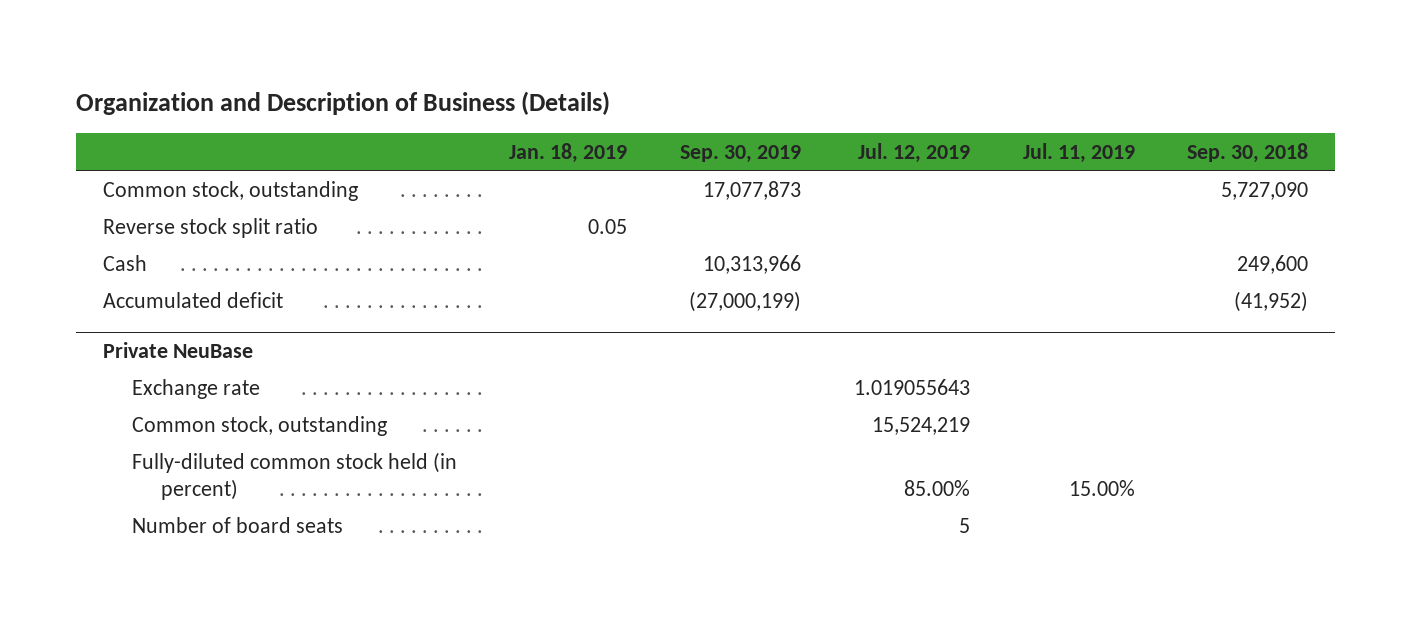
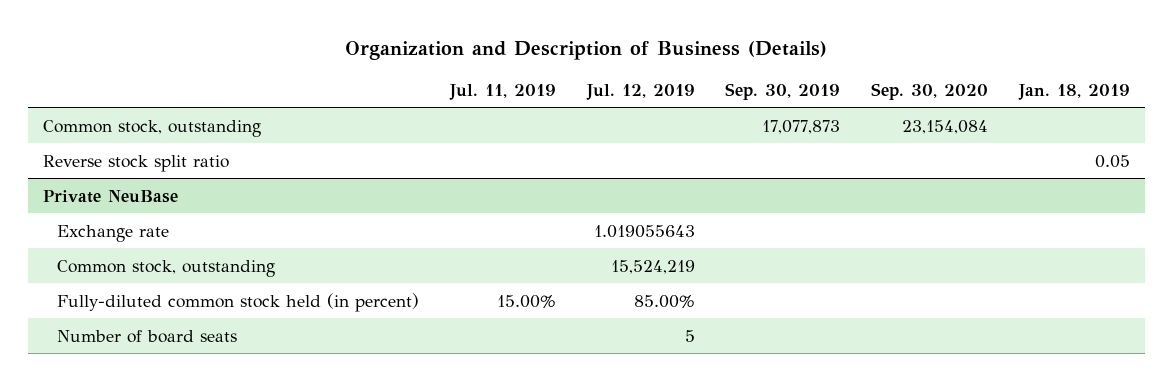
- | Jan. 18, 2019 | Sep. 30, 2019 | Jul. 12, 2019 | Jul. 11, 2019 | Sep. 30, 2018
+ | Jul. 11, 2019 | Jul. 12, 2019 | Sep. 30, 2019 | Sep. 30, 2020 | Jan. 18, 2019
- Cash | | 10,313,966 | | | 249,600
- Accumulated deficit | | (27,000,199) | | | (41,952)

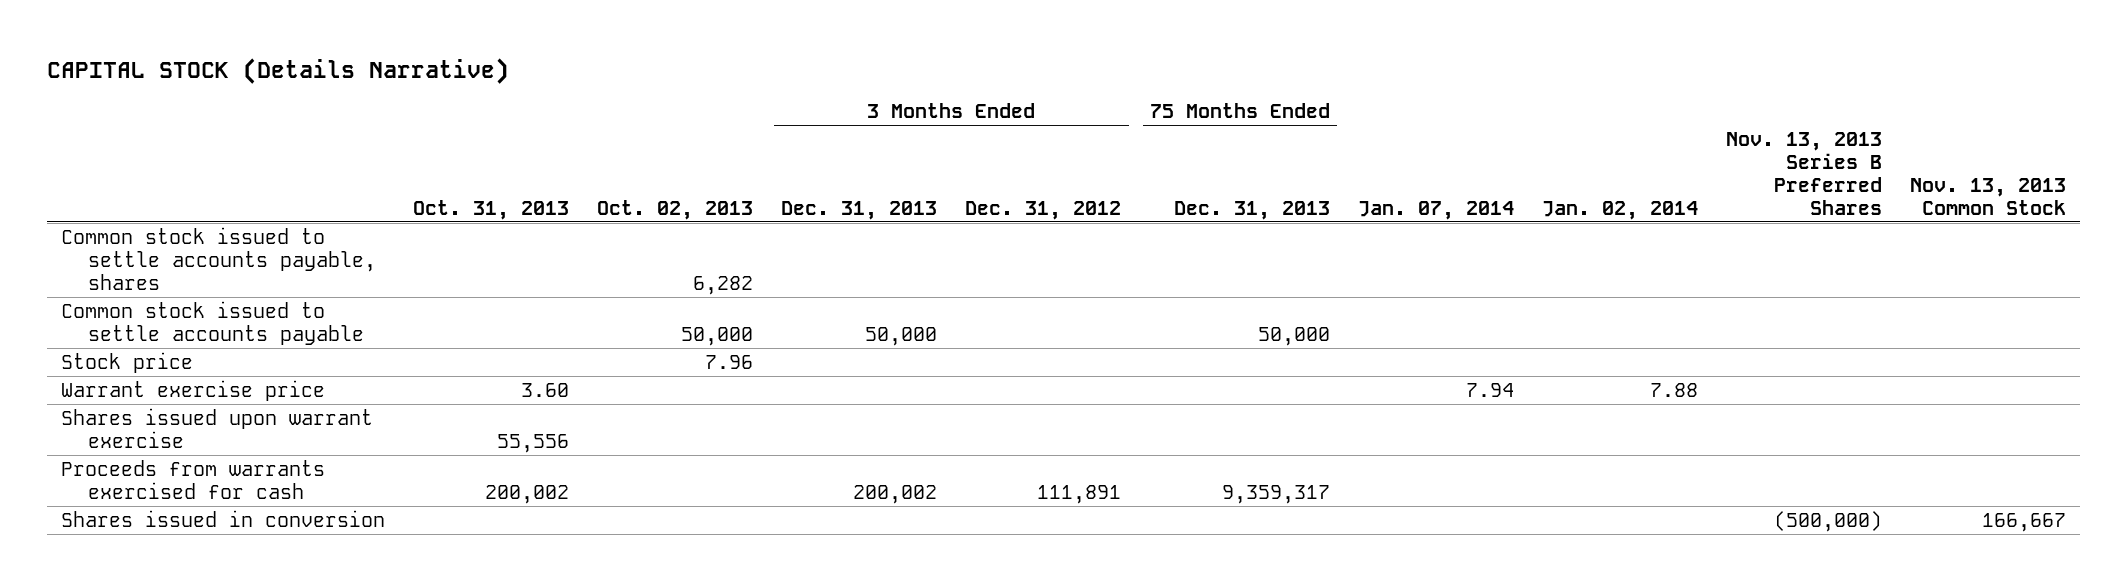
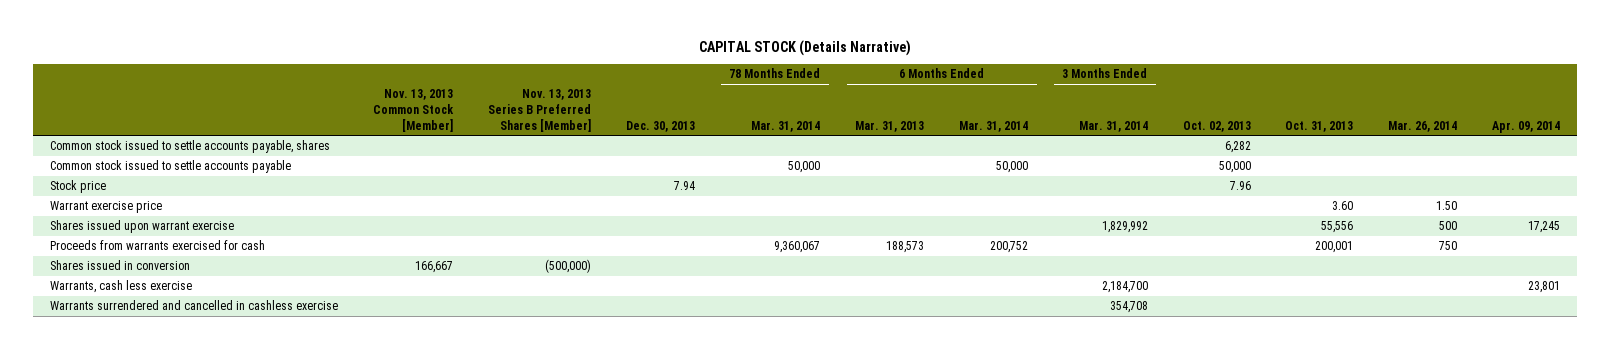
- | Oct. 31, 2013 | Oct. 02, 2013 | 3 Months Ended Dec. 31, 2013 | 3 Months Ended Dec. 31, 2012 | 75 Months Ended Dec. 31, 2013 | Jan. 07, 2014 | Jan. 02, 2014 | Nov. 13, 2013 Series B Preferred Shares | Nov. 13, 2013 Common Stock
+ | Nov. 13, 2013 Common Stock [Member] | Nov. 13, 2013 Series B Preferred Shares [Member] | Dec. 30, 2013 | 78 Months Ended Mar. 31, 2014 | 6 Months Ended Mar. 31, 2013 | 6 Months Ended Mar. 31, 2014 | 3 Months Ended Mar. 31, 2014 | Oct. 02, 2013 | Oct. 31, 2013 | Mar. 26, 2014 | Apr. 09, 2014
- Proceeds from warrants exercised for cash | 200,002 | | 200,002 | 111,891 | 9,359,317 | | | |
+ Proceeds from warrants exercised for cash | | | | 9,360,067 | 188,573 | 200,752 | | | 200,001 | 750 |
+ Warrants, cash less exercise | | | | | | | 2,184,700 | | | | 23,801
+ Warrants surrendered and cancelled in cashless exercise | | | | | | | 354,708 | | | |

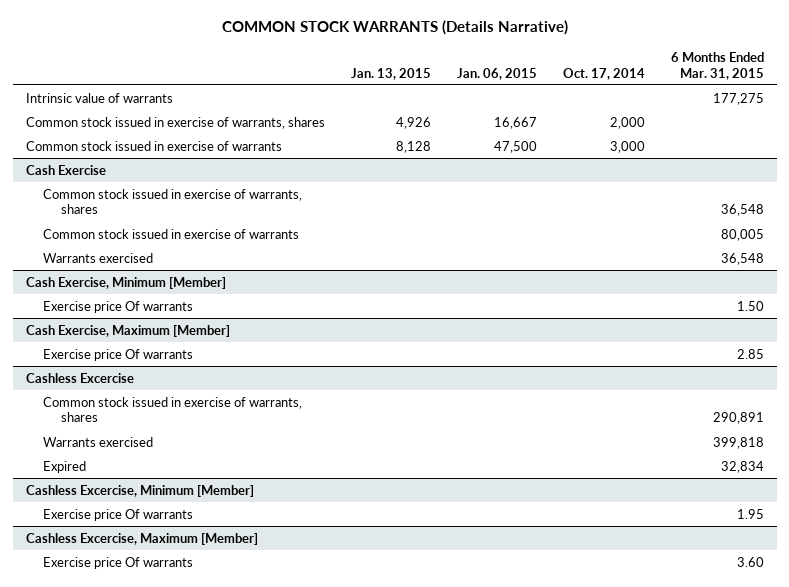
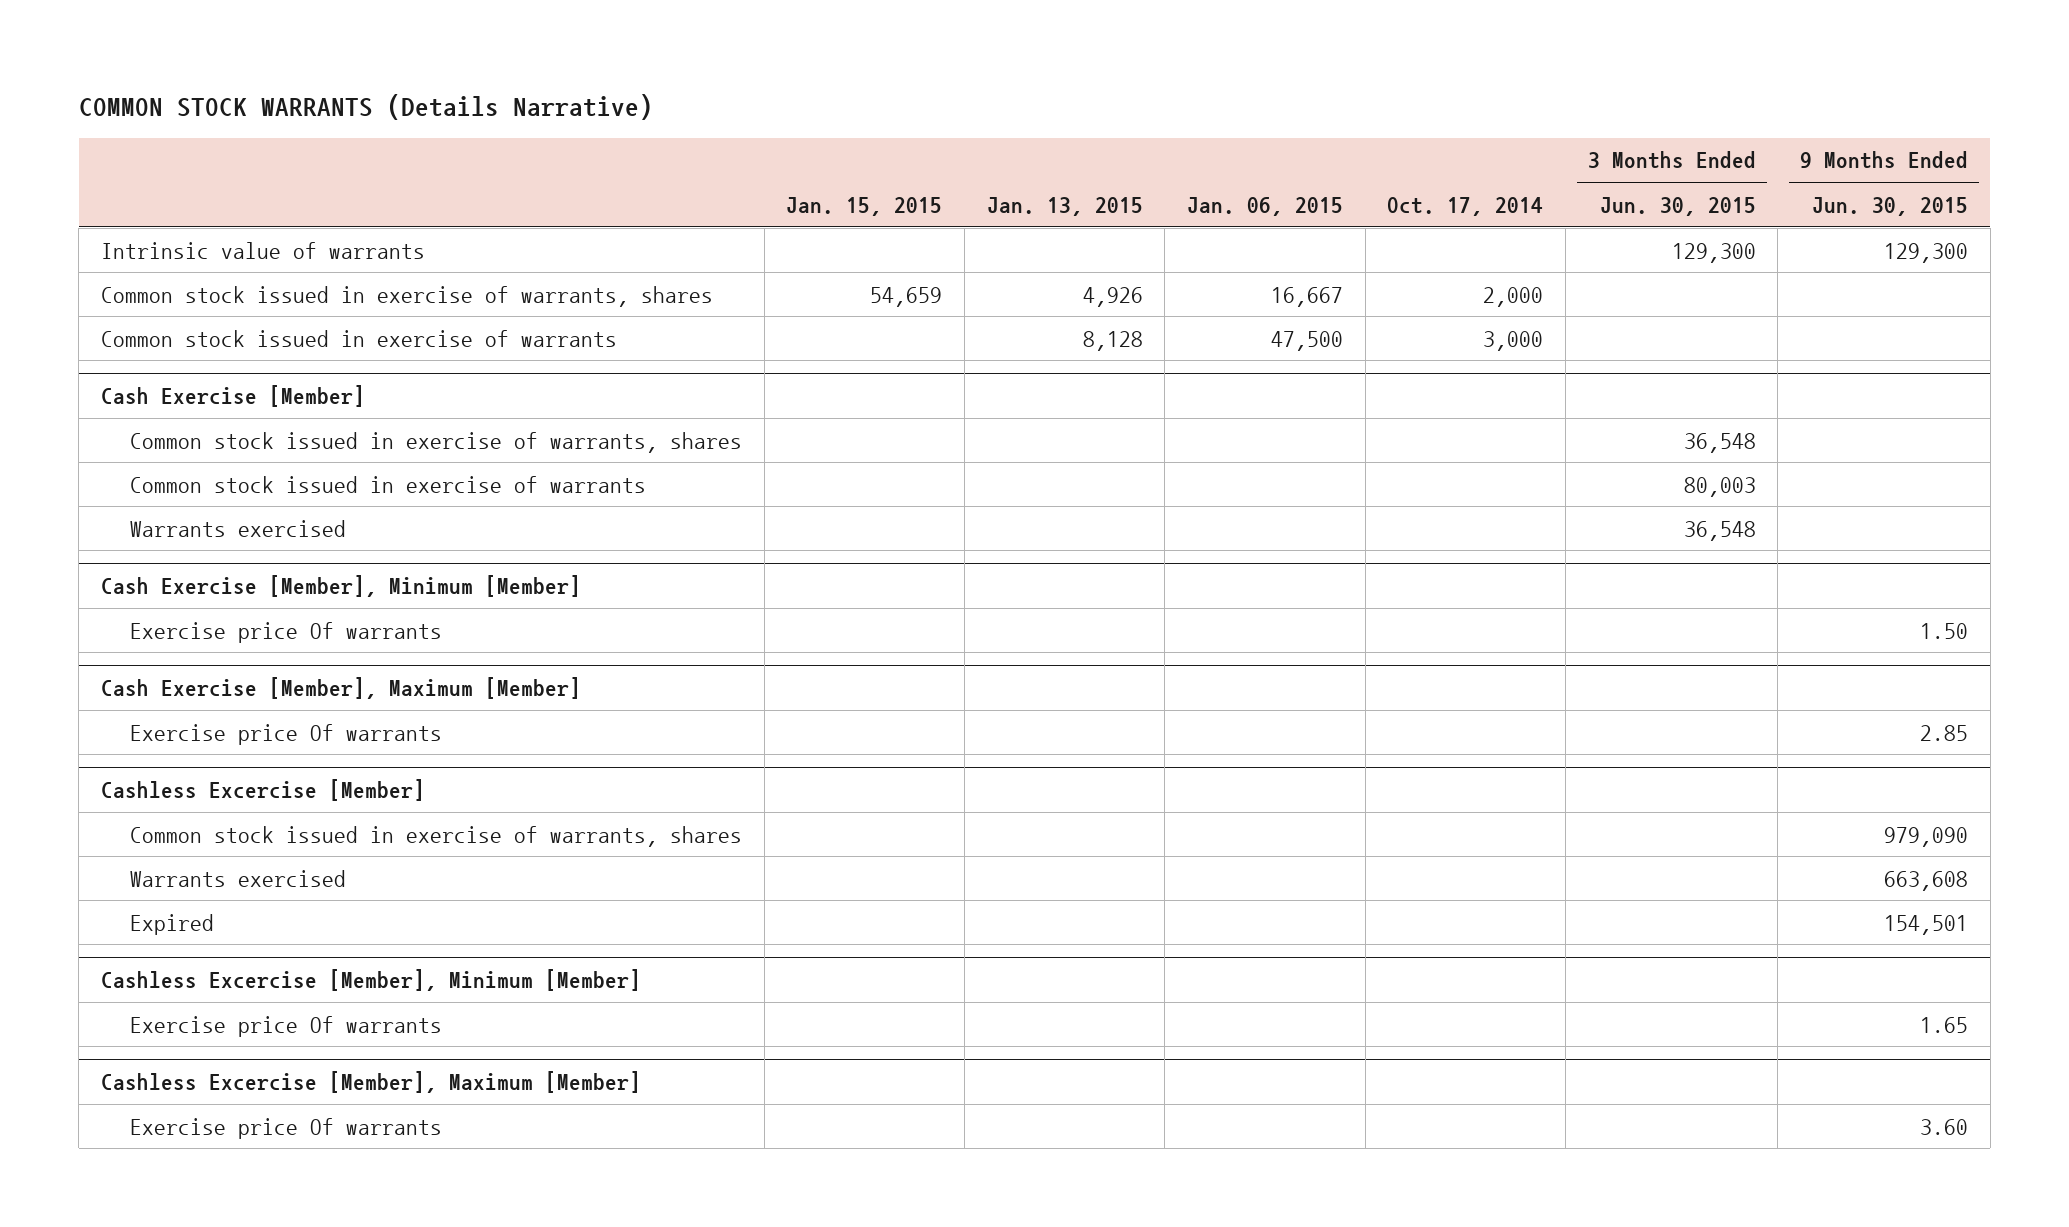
- | Jan. 13, 2015 | Jan. 06, 2015 | Oct. 17, 2014 | 6 Months Ended Mar. 31, 2015
+ | Jan. 15, 2015 | Jan. 13, 2015 | Jan. 06, 2015 | Oct. 17, 2014 | 3 Months Ended Jun. 30, 2015 | 9 Months Ended Jun. 30, 2015
- Cash Exercise
+ Cash Exercise [Member]
- Cash Exercise, Minimum [Member]
+ Cash Exercise [Member], Minimum [Member]
- Cash Exercise, Maximum [Member]
+ Cash Exercise [Member], Maximum [Member]
- Cashless Excercise
+ Cashless Excercise [Member]
- Cashless Excercise, Minimum [Member]
+ Cashless Excercise [Member], Minimum [Member]
- Cashless Excercise, Maximum [Member]
+ Cashless Excercise [Member], Maximum [Member]

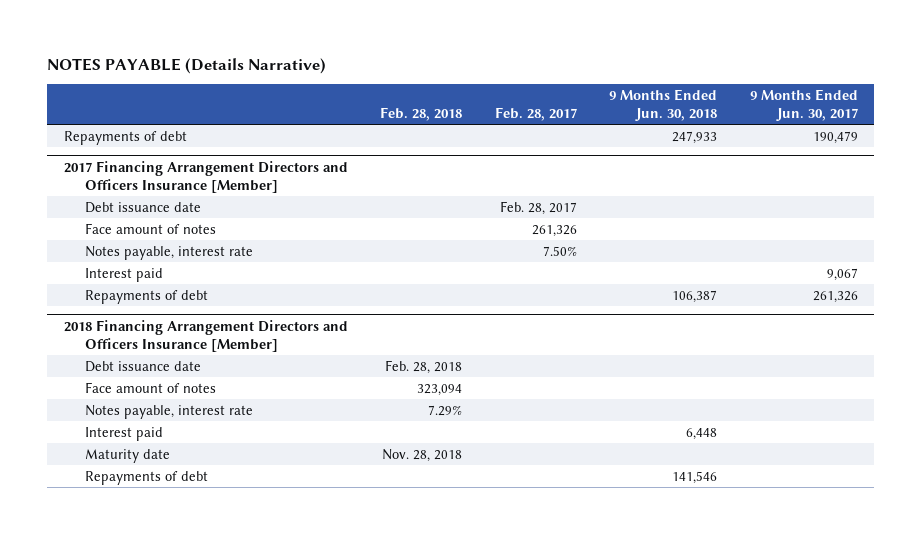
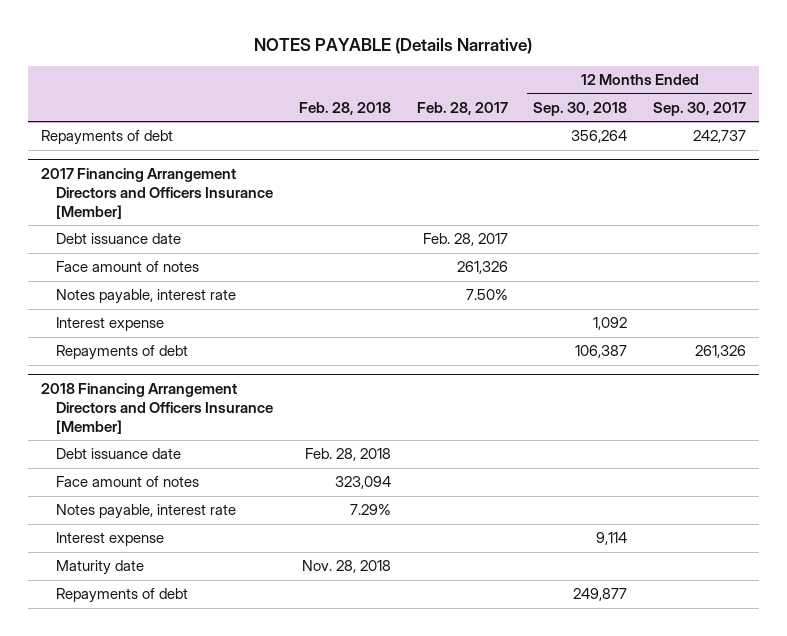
- | Feb. 28, 2018 | Feb. 28, 2017 | 9 Months Ended Jun. 30, 2018 | 9 Months Ended Jun. 30, 2017
+ | Feb. 28, 2018 | Feb. 28, 2017 | 12 Months Ended Sep. 30, 2018 | 12 Months Ended Sep. 30, 2017
@ 2017 Financing Arrangement Directors and Officers Insurance [Member]
- Interest paid | | | | 9,067
+ Interest expense | | | 1,092 |
@ 2018 Financing Arrangement Directors and Officers Insurance [Member]
- Interest paid | | | 6,448 |
+ Interest expense | | | 9,114 |

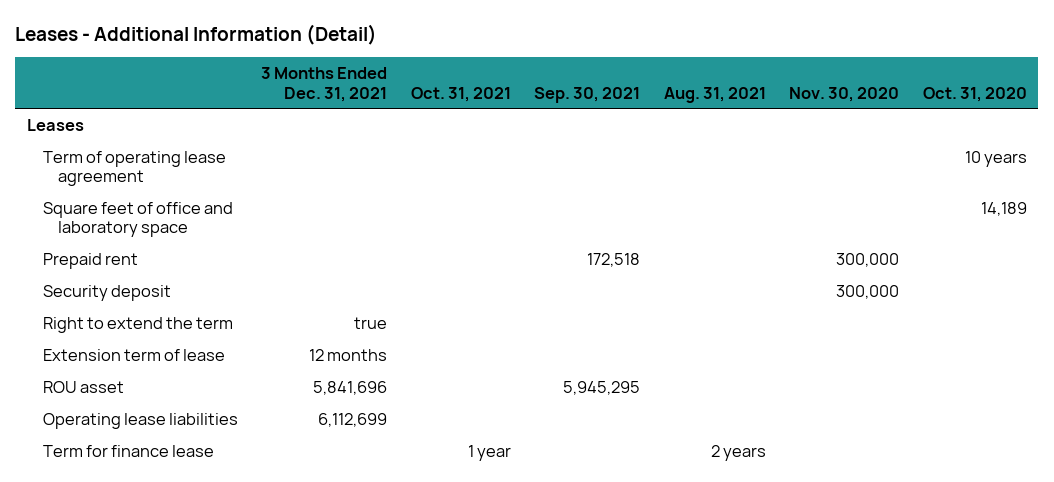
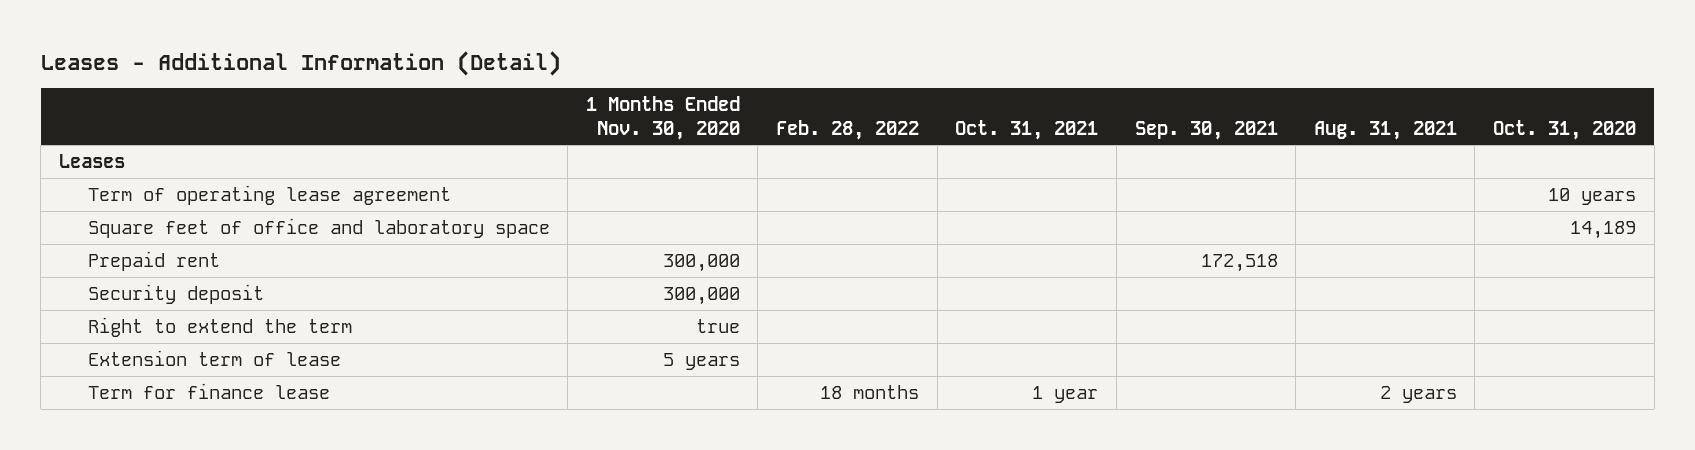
- | 3 Months Ended Dec. 31, 2021 | Oct. 31, 2021 | Sep. 30, 2021 | Aug. 31, 2021 | Nov. 30, 2020 | Oct. 31, 2020
+ | 1 Months Ended Nov. 30, 2020 | Feb. 28, 2022 | Oct. 31, 2021 | Sep. 30, 2021 | Aug. 31, 2021 | Oct. 31, 2020
- ROU asset | 5,841,696 | | 5,945,295 | | |
- Operating lease liabilities | 6,112,699 | | | | |

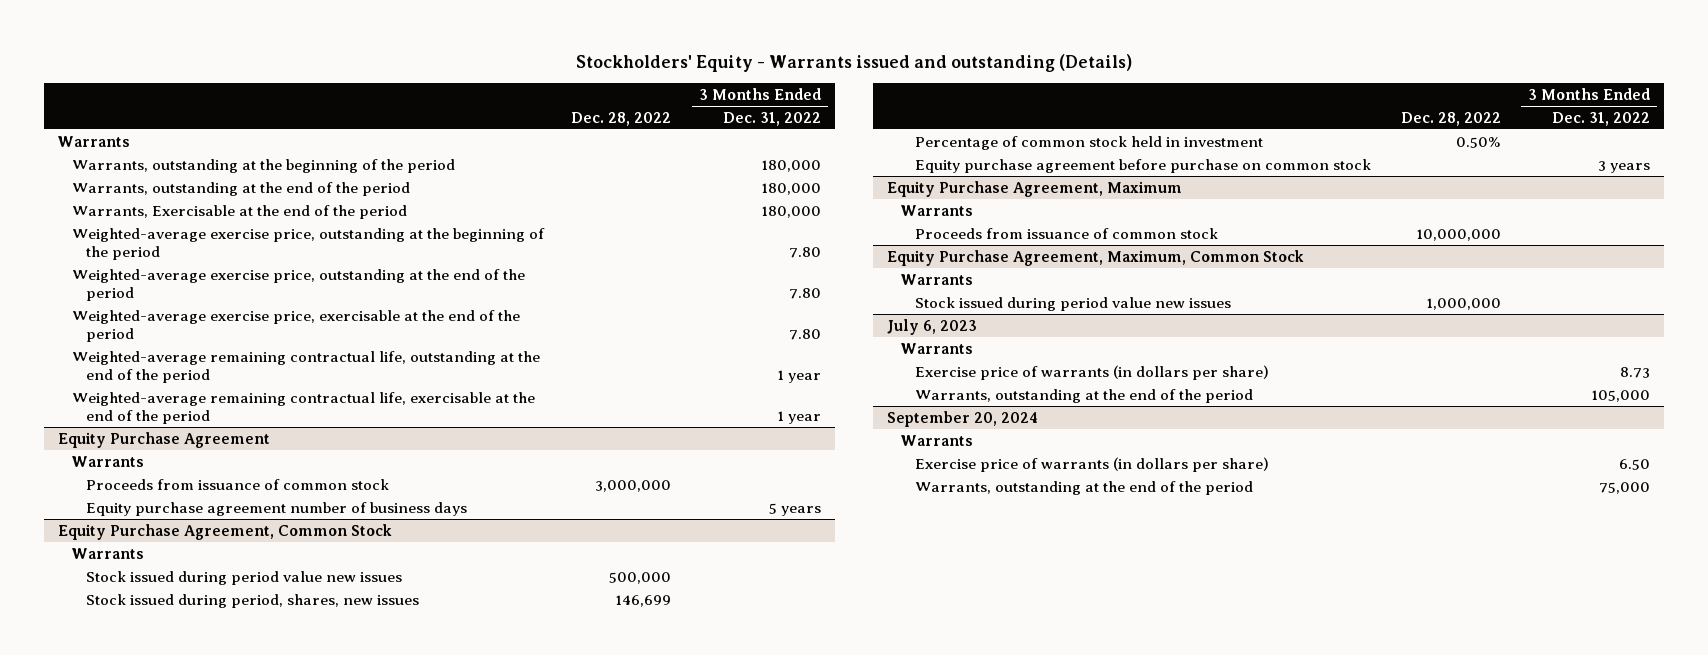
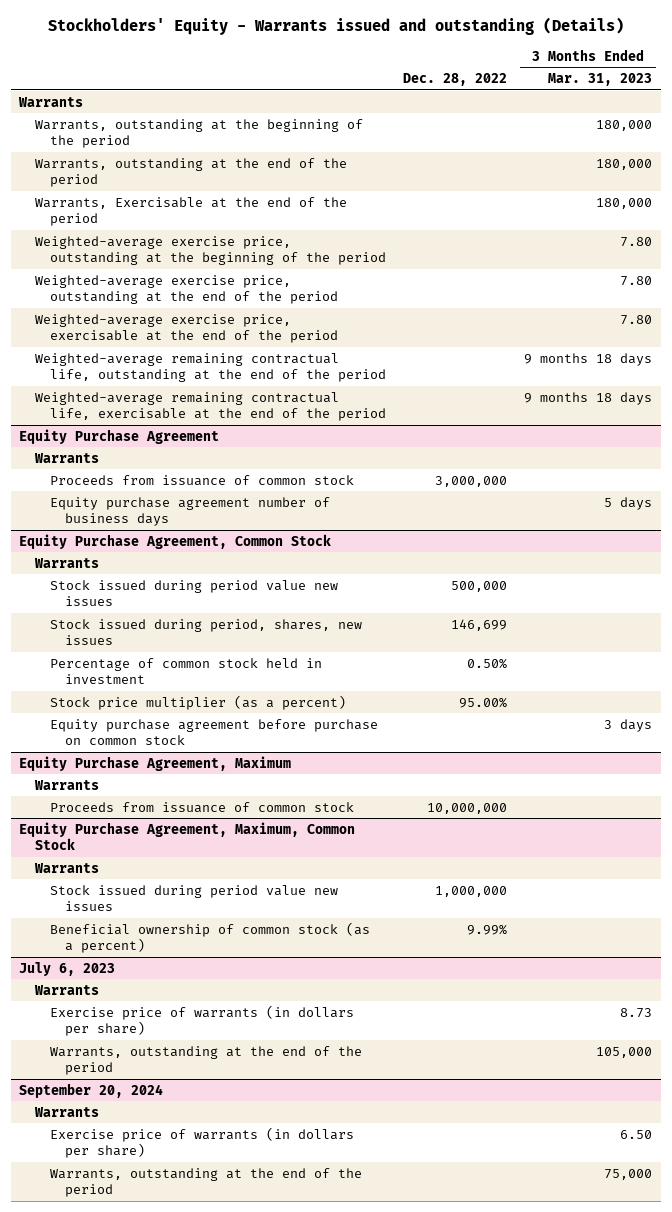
- | Dec. 28, 2022 | 3 Months Ended Dec. 31, 2022
+ | Dec. 28, 2022 | 3 Months Ended Mar. 31, 2023
@ Equity Purchase Agreement, Common Stock
+ Stock price multiplier (as a percent) | 95.00% |
@ Equity Purchase Agreement, Maximum, Common Stock
+ Beneficial ownership of common stock (as a percent) | 9.99% |

